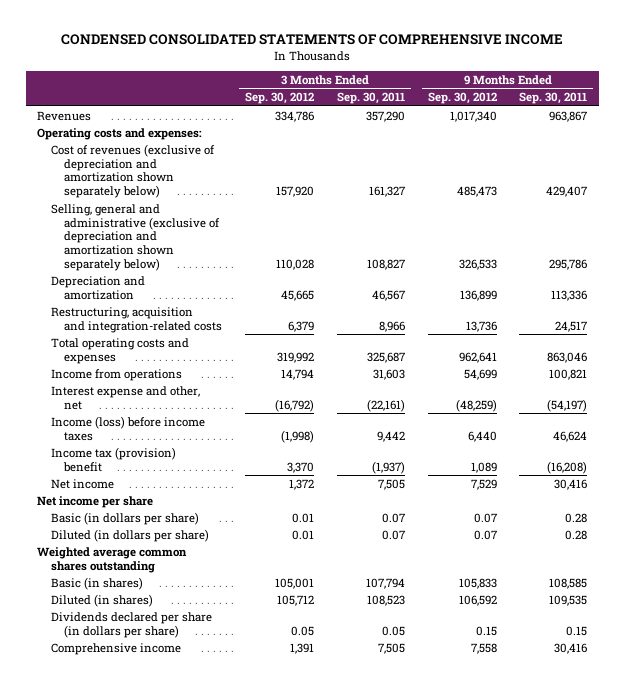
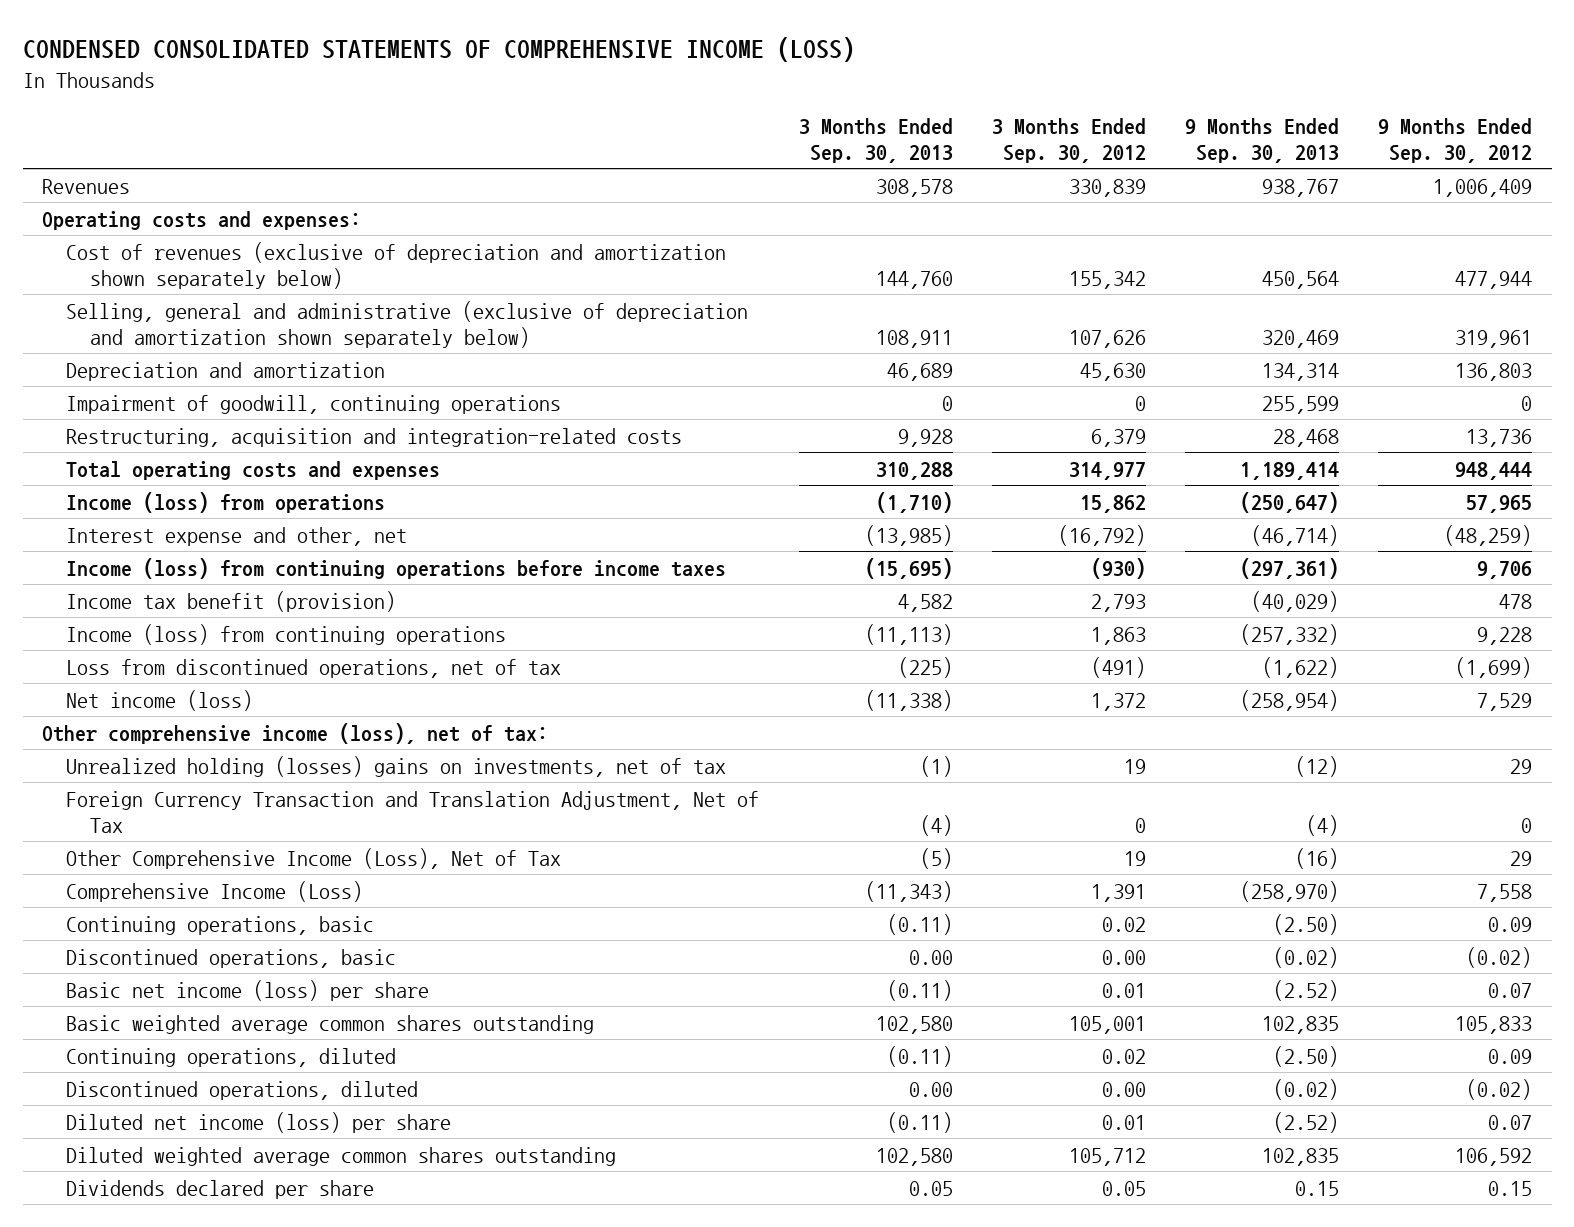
- CONDENSED CONSOLIDATED STATEMENTS OF COMPREHENSIVE INCOME
+ CONDENSED CONSOLIDATED STATEMENTS OF COMPREHENSIVE INCOME (LOSS)
- | 3 Months Ended Sep. 30, 2012 | 3 Months Ended Sep. 30, 2011 | 9 Months Ended Sep. 30, 2012 | 9 Months Ended Sep. 30, 2011
+ | 3 Months Ended Sep. 30, 2013 | 3 Months Ended Sep. 30, 2012 | 9 Months Ended Sep. 30, 2013 | 9 Months Ended Sep. 30, 2012
- Revenues | 334,786 | 357,290 | 1,017,340 | 963,867
+ Revenues | 308,578 | 330,839 | 938,767 | 1,006,409
- Cost of revenues (exclusive of depreciation and amortization shown separately below) | 157,920 | 161,327 | 485,473 | 429,407
- Selling, general and administrative (exclusive of depreciation and amortization shown separately below) | 110,028 | 108,827 | 326,533 | 295,786
- Depreciation and amortization | 45,665 | 46,567 | 136,899 | 113,336
+ Cost of revenues (exclusive of depreciation and amortization shown separately below) | 144,760 | 155,342 | 450,564 | 477,944
+ Selling, general and administrative (exclusive of depreciation and amortization shown separately below) | 108,911 | 107,626 | 320,469 | 319,961
+ Depreciation and amortization | 46,689 | 45,630 | 134,314 | 136,803
+ Impairment of goodwill, continuing operations | 0 | 0 | 255,599 | 0
- Total operating costs and expenses | 319,992 | 325,687 | 962,641 | 863,046
- Income from operations | 14,794 | 31,603 | 54,699 | 100,821
+ Total operating costs and expenses | 310,288 | 314,977 | 1,189,414 | 948,444
+ Income (loss) from operations | (1,710) | 15,862 | (250,647) | 57,965
- Income (loss) before income taxes | (1,998) | 9,442 | 6,440 | 46,624
- Income tax (provision) benefit | 3,370 | (1,937) | 1,089 | (16,208)
- Net income | 1,372 | 7,505 | 7,529 | 30,416
- Net income per share
- Basic (in dollars per share) | 0.01 | 0.07 | 0.07 | 0.28
- Diluted (in dollars per share) | 0.01 | 0.07 | 0.07 | 0.28
- Weighted average common shares outstanding
- Basic (in shares) | 105,001 | 107,794 | 105,833 | 108,585
- Diluted (in shares) | 105,712 | 108,523 | 106,592 | 109,535
- Dividends declared per share (in dollars per share) | 0.05 | 0.05 | 0.15 | 0.15
- Comprehensive income | 1,391 | 7,505 | 7,558 | 30,416
+ Income (loss) from continuing operations before income taxes | (15,695) | (930) | (297,361) | 9,706
+ Income tax benefit (provision) | 4,582 | 2,793 | (40,029) | 478
+ Income (loss) from continuing operations | (11,113) | 1,863 | (257,332) | 9,228
+ Loss from discontinued operations, net of tax | (225) | (491) | (1,622) | (1,699)
+ Net income (loss) | (11,338) | 1,372 | (258,954) | 7,529
+ Other comprehensive income (loss), net of tax:
+ Unrealized holding (losses) gains on investments, net of tax | (1) | 19 | (12) | 29
+ Foreign Currency Transaction and Translation Adjustment, Net of Tax | (4) | 0 | (4) | 0
+ Other Comprehensive Income (Loss), Net of Tax | (5) | 19 | (16) | 29
+ Comprehensive Income (Loss) | (11,343) | 1,391 | (258,970) | 7,558
+ Continuing operations, basic | (0.11) | 0.02 | (2.50) | 0.09
+ Discontinued operations, basic | 0.00 | 0.00 | (0.02) | (0.02)
+ Basic net income (loss) per share | (0.11) | 0.01 | (2.52) | 0.07
+ Basic weighted average common shares outstanding | 102,580 | 105,001 | 102,835 | 105,833
+ Continuing operations, diluted | (0.11) | 0.02 | (2.50) | 0.09
+ Discontinued operations, diluted | 0.00 | 0.00 | (0.02) | (0.02)
+ Diluted net income (loss) per share | (0.11) | 0.01 | (2.52) | 0.07
+ Diluted weighted average common shares outstanding | 102,580 | 105,712 | 102,835 | 106,592
+ Dividends declared per share | 0.05 | 0.05 | 0.15 | 0.15

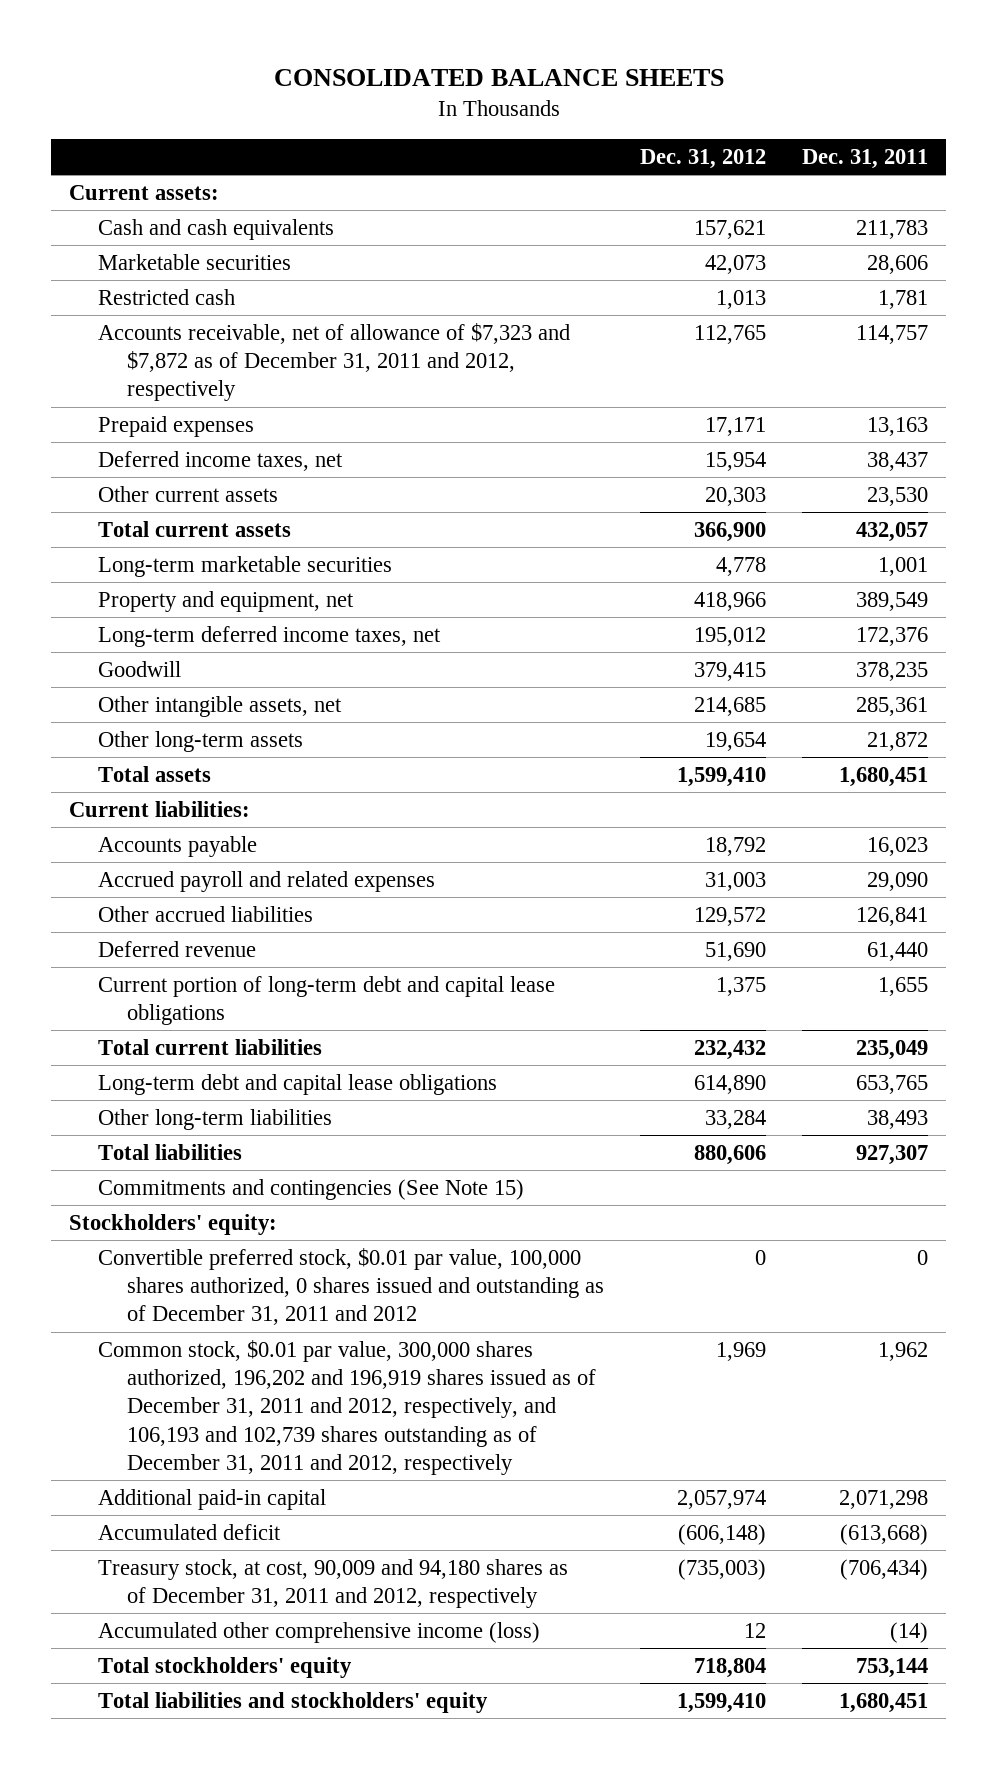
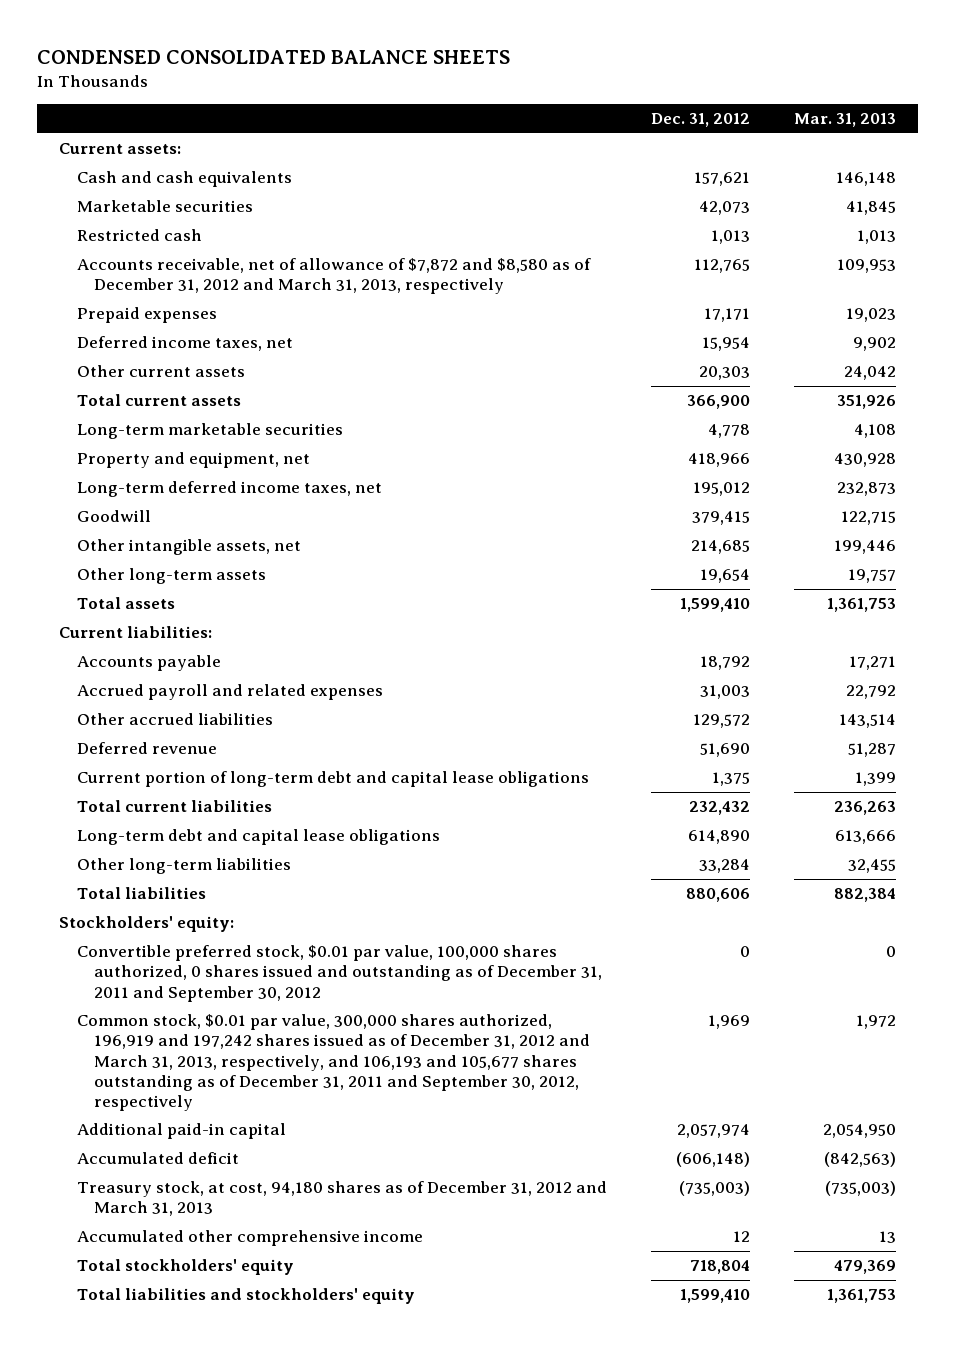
- CONSOLIDATED BALANCE SHEETS
+ CONDENSED CONSOLIDATED BALANCE SHEETS
- | Dec. 31, 2012 | Dec. 31, 2011
+ | Dec. 31, 2012 | Mar. 31, 2013
- Accounts receivable, net of allowance of $7,323 and $7,872 as of December 31, 2011 and 2012, respectively | 112,765 | 114,757
+ Accounts receivable, net of allowance of $7,872 and $8,580 as of December 31, 2012 and March 31, 2013, respectively | 112,765 | 109,953
- Commitments and contingencies (See Note 15)
- Convertible preferred stock, $0.01 par value, 100,000 shares authorized, 0 shares issued and outstanding as of December 31, 2011 and 2012 | 0 | 0
- Common stock, $0.01 par value, 300,000 shares authorized, 196,202 and 196,919 shares issued as of December 31, 2011 and 2012, respectively, and 106,193 and 102,739 shares outstanding as of December 31, 2011 and 2012, respectively | 1,969 | 1,962
+ Convertible preferred stock, $0.01 par value, 100,000 shares authorized, 0 shares issued and outstanding as of December 31, 2011 and September 30, 2012 | 0 | 0
+ Common stock, $0.01 par value, 300,000 shares authorized, 196,919 and 197,242 shares issued as of December 31, 2012 and March 31, 2013, respectively, and 106,193 and 105,677 shares outstanding as of December 31, 2011 and September 30, 2012, respectively | 1,969 | 1,972
- Treasury stock, at cost, 90,009 and 94,180 shares as of December 31, 2011 and 2012, respectively | (735,003) | (706,434)
- Accumulated other comprehensive income (loss) | 12 | (14)
+ Treasury stock, at cost, 94,180 shares as of December 31, 2012 and March 31, 2013 | (735,003) | (735,003)
+ Accumulated other comprehensive income | 12 | 13

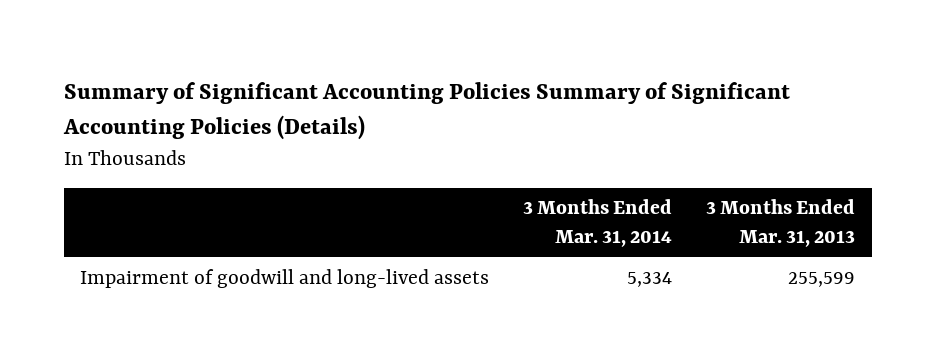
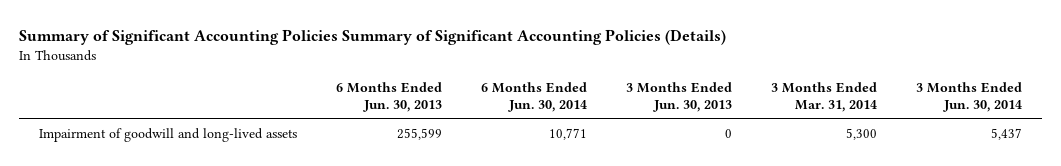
- | 3 Months Ended Mar. 31, 2014 | 3 Months Ended Mar. 31, 2013
+ | 6 Months Ended Jun. 30, 2013 | 6 Months Ended Jun. 30, 2014 | 3 Months Ended Jun. 30, 2013 | 3 Months Ended Mar. 31, 2014 | 3 Months Ended Jun. 30, 2014
- Impairment of goodwill and long-lived assets | 5,334 | 255,599
+ Impairment of goodwill and long-lived assets | 255,599 | 10,771 | 0 | 5,300 | 5,437

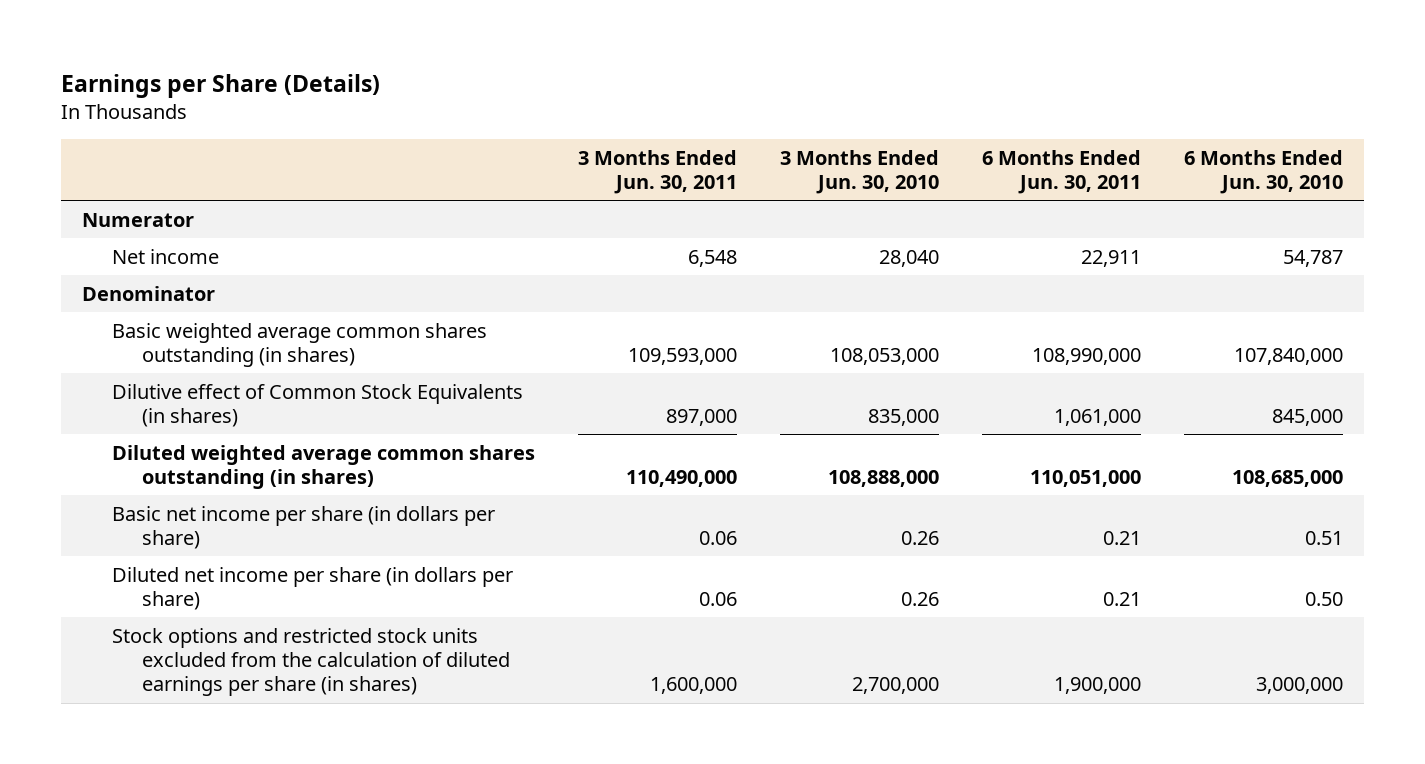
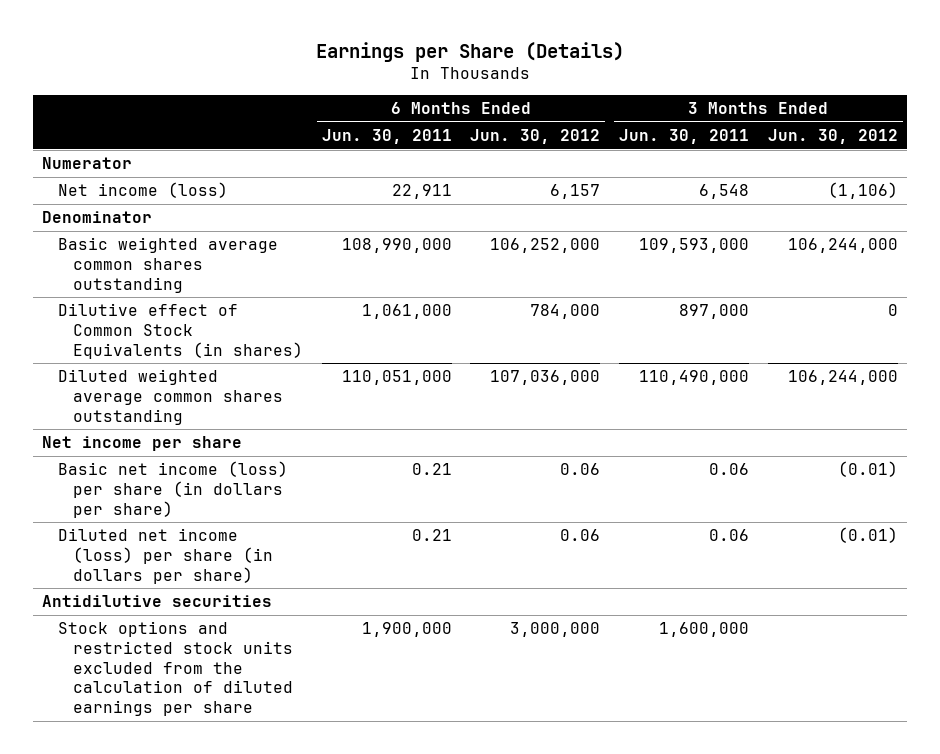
- | 3 Months Ended Jun. 30, 2011 | 3 Months Ended Jun. 30, 2010 | 6 Months Ended Jun. 30, 2011 | 6 Months Ended Jun. 30, 2010
+ | 6 Months Ended Jun. 30, 2011 | 6 Months Ended Jun. 30, 2012 | 3 Months Ended Jun. 30, 2011 | 3 Months Ended Jun. 30, 2012
- Net income | 6,548 | 28,040 | 22,911 | 54,787
+ Net income (loss) | 22,911 | 6,157 | 6,548 | (1,106)
- Basic weighted average common shares outstanding (in shares) | 109,593,000 | 108,053,000 | 108,990,000 | 107,840,000
+ Basic weighted average common shares outstanding | 108,990,000 | 106,252,000 | 109,593,000 | 106,244,000
- Diluted weighted average common shares outstanding (in shares) | 110,490,000 | 108,888,000 | 110,051,000 | 108,685,000
- Basic net income per share (in dollars per share) | 0.06 | 0.26 | 0.21 | 0.51
- Diluted net income per share (in dollars per share) | 0.06 | 0.26 | 0.21 | 0.50
- Stock options and restricted stock units excluded from the calculation of diluted earnings per share (in shares) | 1,600,000 | 2,700,000 | 1,900,000 | 3,000,000
+ Diluted weighted average common shares outstanding | 110,051,000 | 107,036,000 | 110,490,000 | 106,244,000
+ Net income per share
+ Basic net income (loss) per share (in dollars per share) | 0.21 | 0.06 | 0.06 | (0.01)
+ Diluted net income (loss) per share (in dollars per share) | 0.21 | 0.06 | 0.06 | (0.01)
+ Antidilutive securities
+ Stock options and restricted stock units excluded from the calculation of diluted earnings per share | 1,900,000 | 3,000,000 | 1,600,000 |

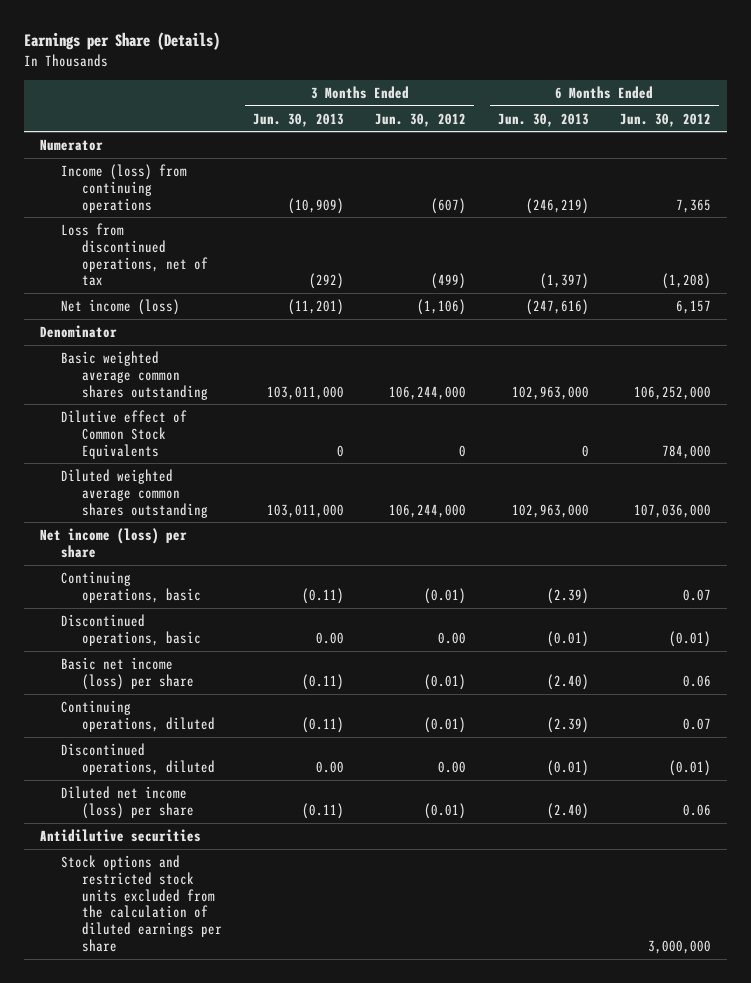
- | 6 Months Ended Jun. 30, 2011 | 6 Months Ended Jun. 30, 2012 | 3 Months Ended Jun. 30, 2011 | 3 Months Ended Jun. 30, 2012
+ | 3 Months Ended Jun. 30, 2013 | 3 Months Ended Jun. 30, 2012 | 6 Months Ended Jun. 30, 2013 | 6 Months Ended Jun. 30, 2012
+ Income (loss) from continuing operations | (10,909) | (607) | (246,219) | 7,365
+ Loss from discontinued operations, net of tax | (292) | (499) | (1,397) | (1,208)
- Dilutive effect of Common Stock Equivalents (in shares) | 1,061,000 | 784,000 | 897,000 | 0
+ Dilutive effect of Common Stock Equivalents | 0 | 0 | 0 | 784,000
- Net income per share
- Basic net income (loss) per share (in dollars per share) | 0.21 | 0.06 | 0.06 | (0.01)
- Diluted net income (loss) per share (in dollars per share) | 0.21 | 0.06 | 0.06 | (0.01)
+ Net income (loss) per share
+ Continuing operations, basic | (0.11) | (0.01) | (2.39) | 0.07
+ Discontinued operations, basic | 0.00 | 0.00 | (0.01) | (0.01)
+ Basic net income (loss) per share | (0.11) | (0.01) | (2.40) | 0.06
+ Continuing operations, diluted | (0.11) | (0.01) | (2.39) | 0.07
+ Discontinued operations, diluted | 0.00 | 0.00 | (0.01) | (0.01)
+ Diluted net income (loss) per share | (0.11) | (0.01) | (2.40) | 0.06

